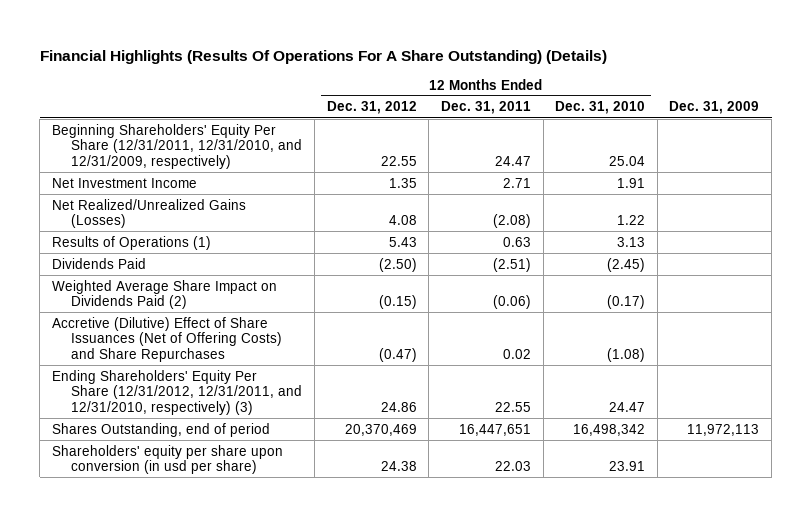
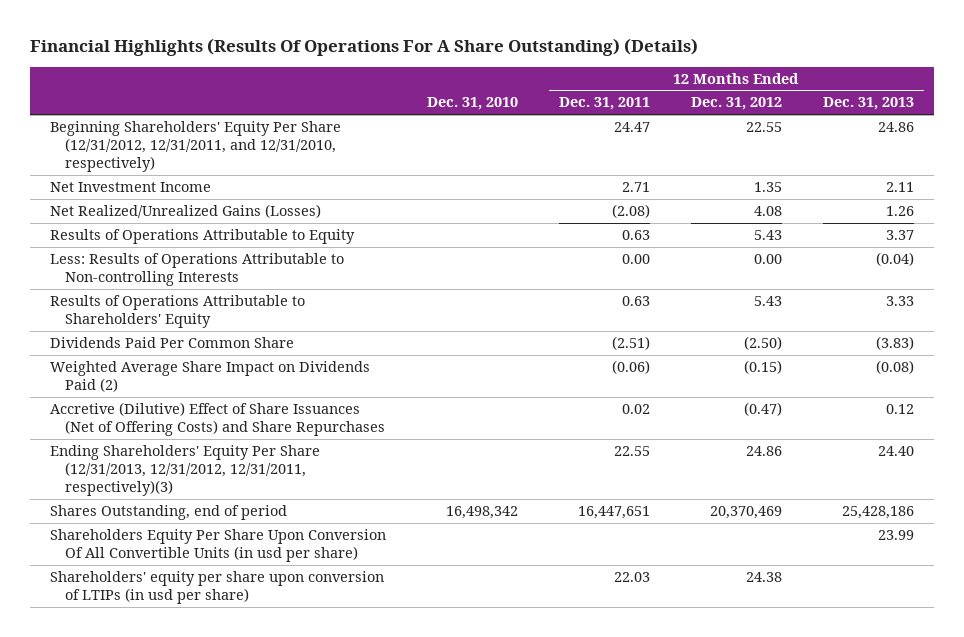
- | 12 Months Ended Dec. 31, 2012 | 12 Months Ended Dec. 31, 2011 | 12 Months Ended Dec. 31, 2010 | Dec. 31, 2009
+ | Dec. 31, 2010 | 12 Months Ended Dec. 31, 2011 | 12 Months Ended Dec. 31, 2012 | 12 Months Ended Dec. 31, 2013
- Beginning Shareholders' Equity Per Share (12/31/2011, 12/31/2010, and 12/31/2009, respectively) | 22.55 | 24.47 | 25.04 |
+ Beginning Shareholders' Equity Per Share (12/31/2012, 12/31/2011, and 12/31/2010, respectively) | | 24.47 | 22.55 | 24.86
- Results of Operations (1) | 5.43 | 0.63 | 3.13 |
- Dividends Paid | (2.50) | (2.51) | (2.45) |
+ Results of Operations Attributable to Equity | | 0.63 | 5.43 | 3.37
+ Less: Results of Operations Attributable to Non-controlling Interests | | 0.00 | 0.00 | (0.04)
+ Results of Operations Attributable to Shareholders' Equity | | 0.63 | 5.43 | 3.33
+ Dividends Paid Per Common Share | | (2.51) | (2.50) | (3.83)
- Ending Shareholders' Equity Per Share (12/31/2012, 12/31/2011, and 12/31/2010, respectively) (3) | 24.86 | 22.55 | 24.47 |
+ Ending Shareholders' Equity Per Share (12/31/2013, 12/31/2012, 12/31/2011, respectively)(3) | | 22.55 | 24.86 | 24.40
- Shareholders' equity per share upon conversion (in usd per share) | 24.38 | 22.03 | 23.91 |
+ Shareholders Equity Per Share Upon Conversion Of All Convertible Units (in usd per share) | | | | 23.99
+ Shareholders' equity per share upon conversion of LTIPs (in usd per share) | | 22.03 | 24.38 |

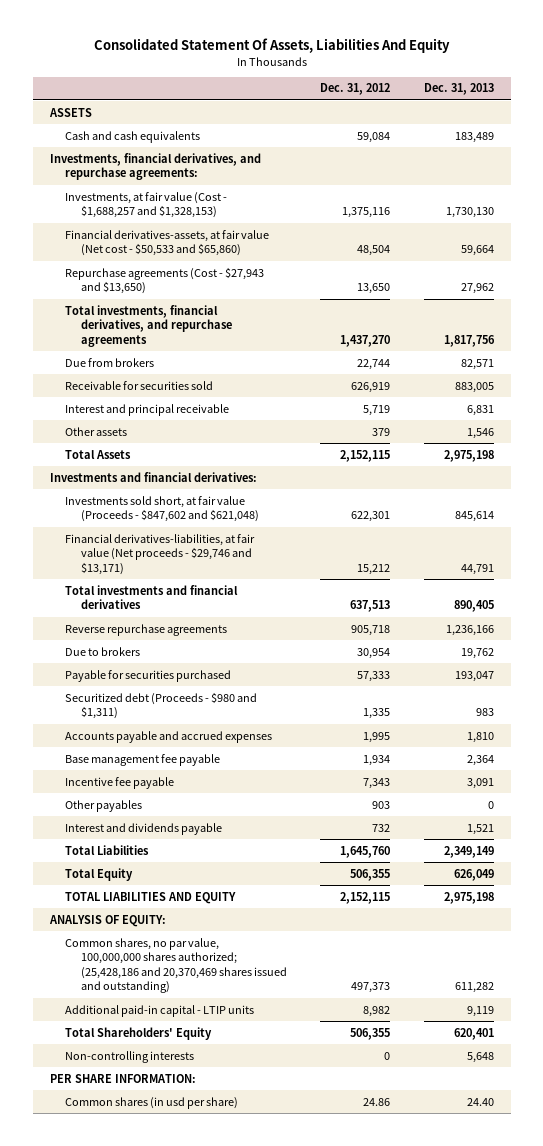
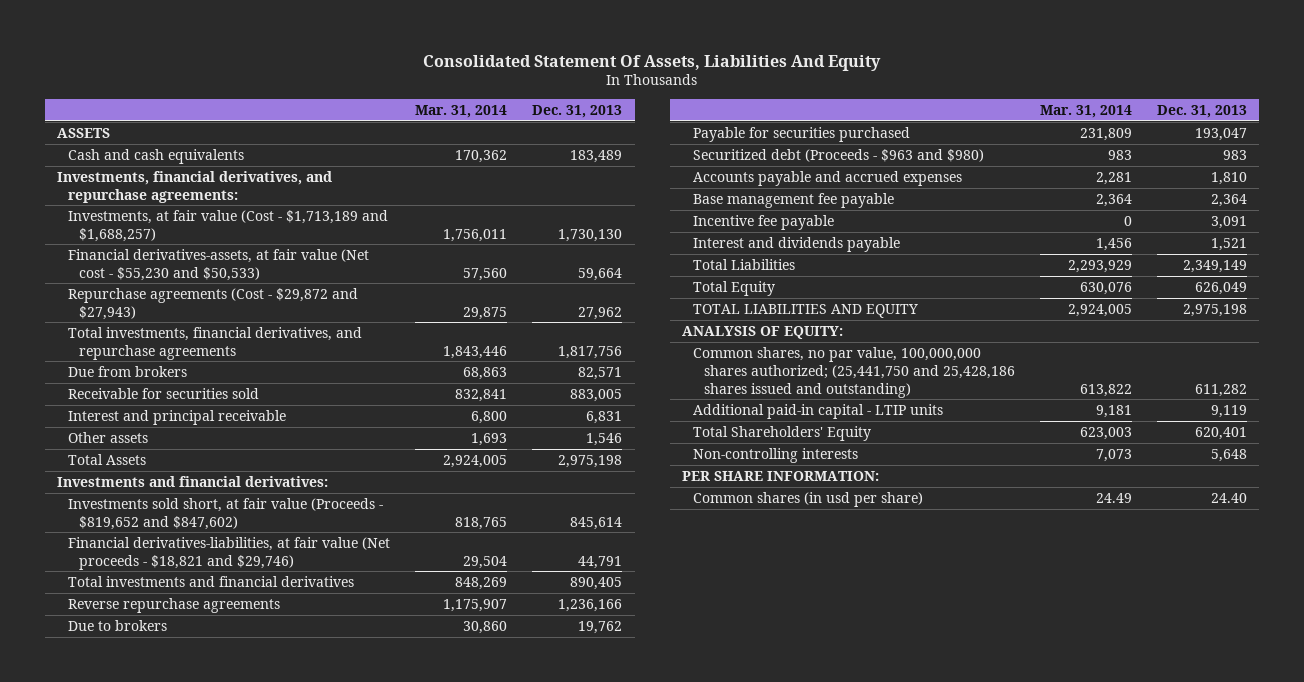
- | Dec. 31, 2012 | Dec. 31, 2013
+ | Mar. 31, 2014 | Dec. 31, 2013
- Investments, at fair value (Cost - $1,688,257 and $1,328,153) | 1,375,116 | 1,730,130
- Financial derivatives-assets, at fair value (Net cost - $50,533 and $65,860) | 48,504 | 59,664
- Repurchase agreements (Cost - $27,943 and $13,650) | 13,650 | 27,962
+ Investments, at fair value (Cost - $1,713,189 and $1,688,257) | 1,756,011 | 1,730,130
+ Financial derivatives-assets, at fair value (Net cost - $55,230 and $50,533) | 57,560 | 59,664
+ Repurchase agreements (Cost - $29,872 and $27,943) | 29,875 | 27,962
- Investments sold short, at fair value (Proceeds - $847,602 and $621,048) | 622,301 | 845,614
- Financial derivatives-liabilities, at fair value (Net proceeds - $29,746 and $13,171) | 15,212 | 44,791
+ Investments sold short, at fair value (Proceeds - $819,652 and $847,602) | 818,765 | 845,614
+ Financial derivatives-liabilities, at fair value (Net proceeds - $18,821 and $29,746) | 29,504 | 44,791
- Securitized debt (Proceeds - $980 and $1,311) | 1,335 | 983
+ Securitized debt (Proceeds - $963 and $980) | 983 | 983
- Other payables | 903 | 0
- Common shares, no par value, 100,000,000 shares authorized; (25,428,186 and 20,370,469 shares issued and outstanding) | 497,373 | 611,282
+ Common shares, no par value, 100,000,000 shares authorized; (25,441,750 and 25,428,186 shares issued and outstanding) | 613,822 | 611,282

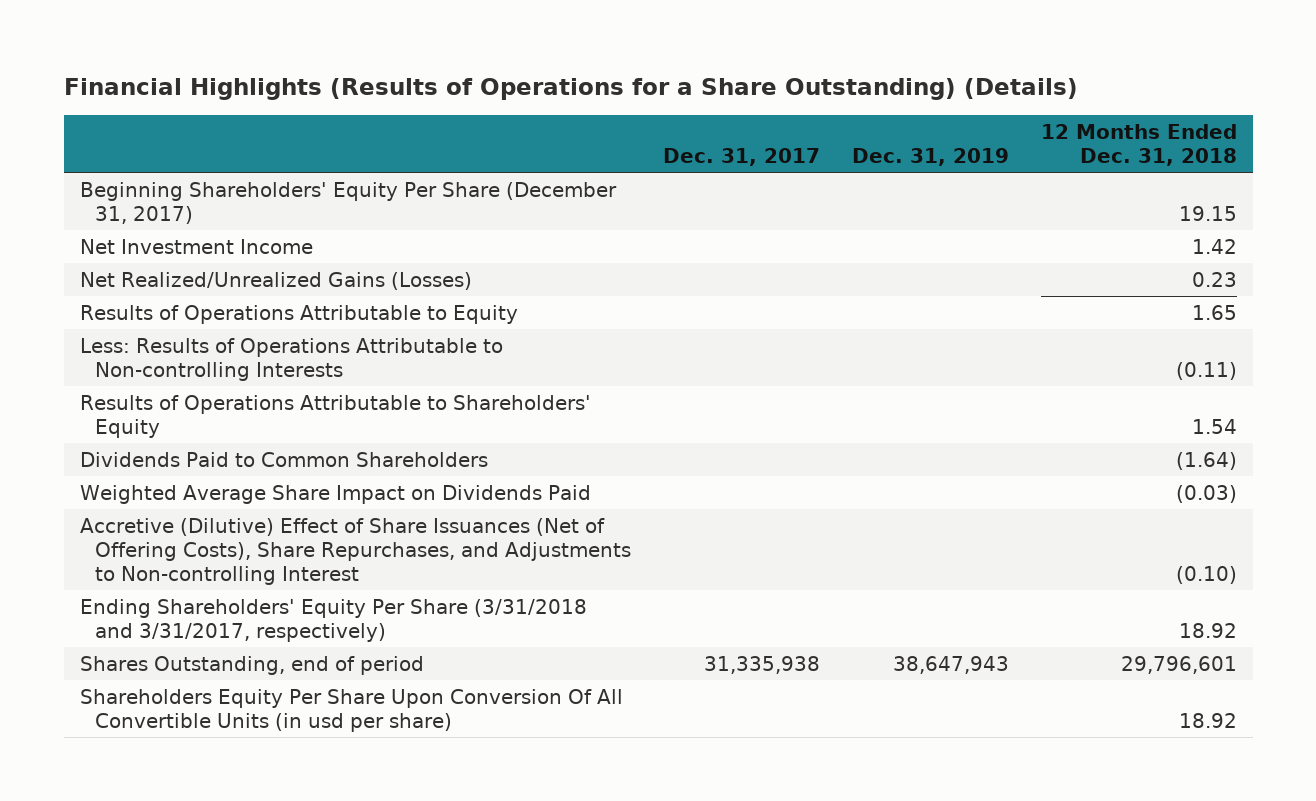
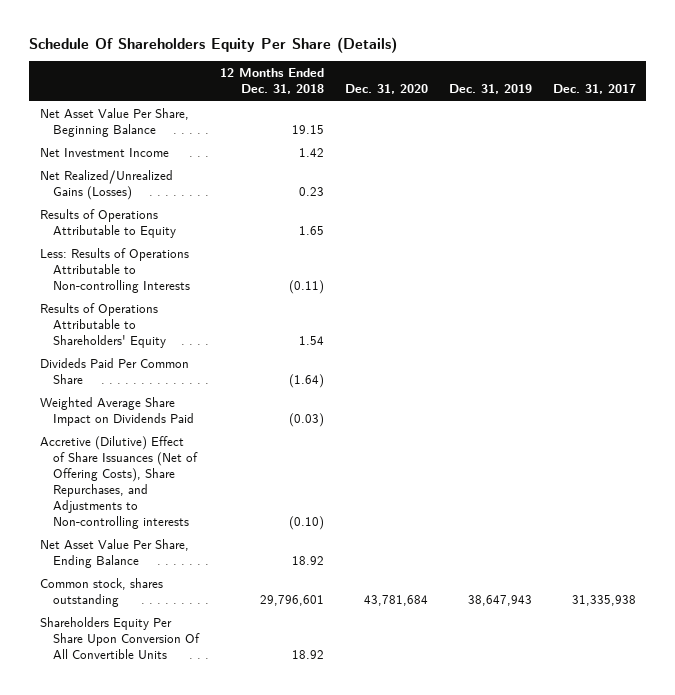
- Financial Highlights (Results of Operations for a Share Outstanding) (Details)
+ Schedule Of Shareholders Equity Per Share (Details)
- | Dec. 31, 2017 | Dec. 31, 2019 | 12 Months Ended Dec. 31, 2018
+ | 12 Months Ended Dec. 31, 2018 | Dec. 31, 2020 | Dec. 31, 2019 | Dec. 31, 2017
- Beginning Shareholders' Equity Per Share (December 31, 2017) | | | 19.15
+ Net Asset Value Per Share, Beginning Balance | 19.15 | | |
- Dividends Paid to Common Shareholders | | | (1.64)
+ Divideds Paid Per Common Share | (1.64) | | |
- Accretive (Dilutive) Effect of Share Issuances (Net of Offering Costs), Share Repurchases, and Adjustments to Non-controlling Interest | | | (0.10)
- Ending Shareholders' Equity Per Share (3/31/2018 and 3/31/2017, respectively) | | | 18.92
- Shares Outstanding, end of period | 31,335,938 | 38,647,943 | 29,796,601
- Shareholders Equity Per Share Upon Conversion Of All Convertible Units (in usd per share) | | | 18.92
+ Accretive (Dilutive) Effect of Share Issuances (Net of Offering Costs), Share Repurchases, and Adjustments to Non-controlling interests | (0.10) | | |
+ Net Asset Value Per Share, Ending Balance | 18.92 | | |
+ Common stock, shares outstanding | 29,796,601 | 43,781,684 | 38,647,943 | 31,335,938
+ Shareholders Equity Per Share Upon Conversion Of All Convertible Units | 18.92 | | |

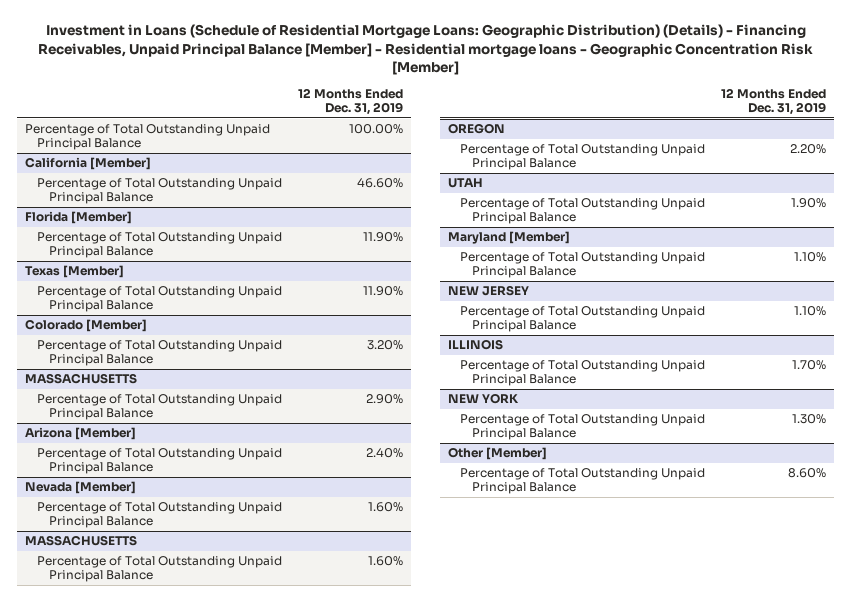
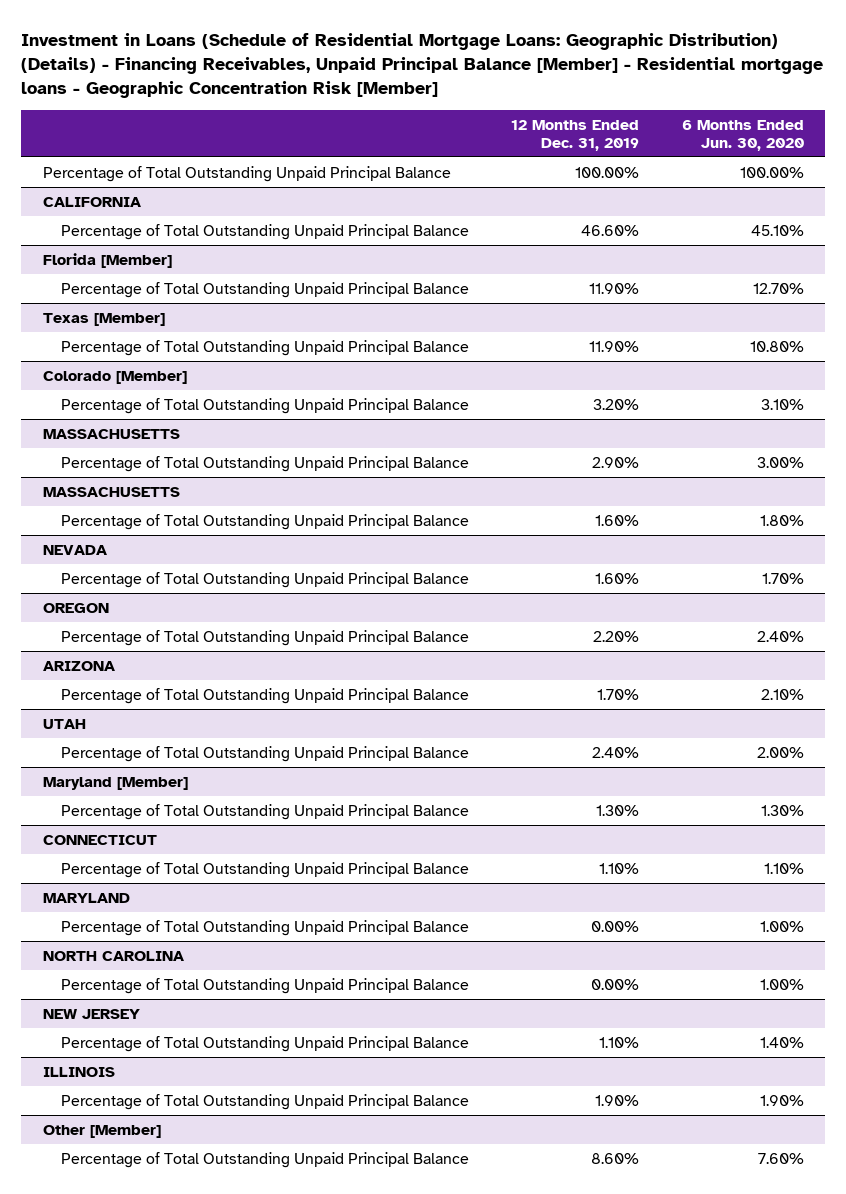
- | 12 Months Ended Dec. 31, 2019
+ | 12 Months Ended Dec. 31, 2019 | 6 Months Ended Jun. 30, 2020
- California [Member]
+ CALIFORNIA
- Arizona [Member]
- Percentage of Total Outstanding Unpaid Principal Balance | 2.40%
- Nevada [Member]
- Percentage of Total Outstanding Unpaid Principal Balance | 1.60%
+ NEVADA
+ Percentage of Total Outstanding Unpaid Principal Balance | 1.60% | 1.70%
+ ARIZONA
+ Percentage of Total Outstanding Unpaid Principal Balance | 1.70% | 2.10%
@ UTAH
- Percentage of Total Outstanding Unpaid Principal Balance | 1.90%
+ Percentage of Total Outstanding Unpaid Principal Balance | 2.40% | 2.00%
@ Maryland [Member]
+ Percentage of Total Outstanding Unpaid Principal Balance | 1.30% | 1.30%
+ CONNECTICUT
+ MARYLAND
+ Percentage of Total Outstanding Unpaid Principal Balance | 0.00% | 1.00%
+ NORTH CAROLINA
+ Percentage of Total Outstanding Unpaid Principal Balance | 0.00% | 1.00%
@ ILLINOIS
- Percentage of Total Outstanding Unpaid Principal Balance | 1.70%
- NEW YORK
- Percentage of Total Outstanding Unpaid Principal Balance | 1.30%
@ ILLINOIS
+ Percentage of Total Outstanding Unpaid Principal Balance | 1.90% | 1.90%

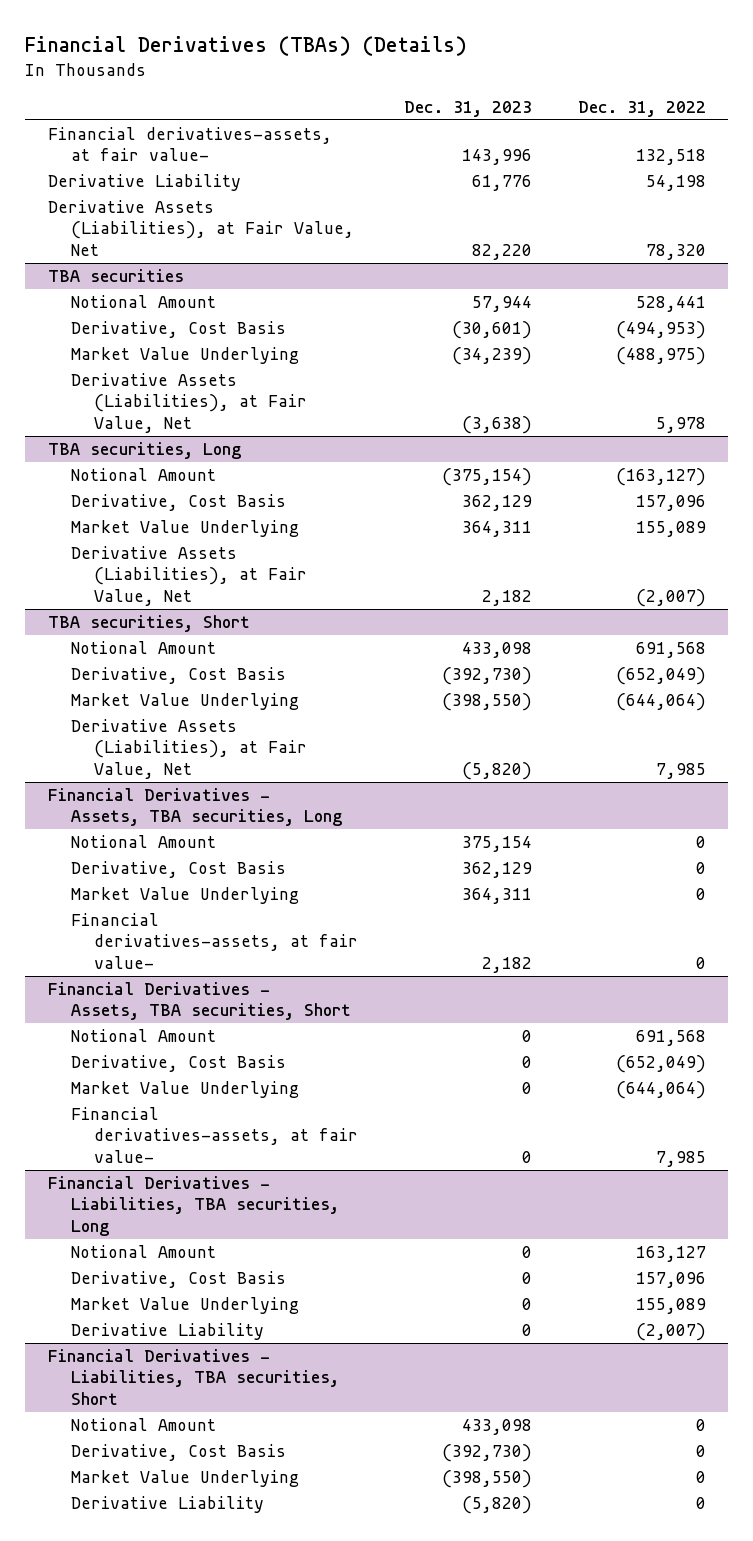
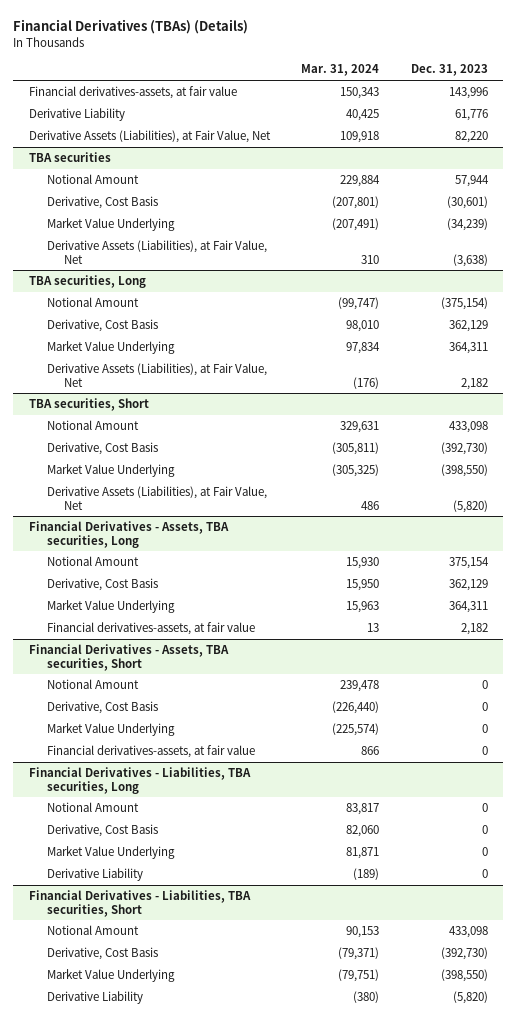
- | Dec. 31, 2023 | Dec. 31, 2022
+ | Mar. 31, 2024 | Dec. 31, 2023
- Financial derivatives-assets, at fair value- | 143,996 | 132,518
+ Financial derivatives-assets, at fair value | 150,343 | 143,996
@ Financial Derivatives - Assets, TBA securities, Long
- Financial derivatives-assets, at fair value- | 2,182 | 0
+ Financial derivatives-assets, at fair value | 13 | 2,182
@ Financial Derivatives - Assets, TBA securities, Short
- Financial derivatives-assets, at fair value- | 0 | 7,985
+ Financial derivatives-assets, at fair value | 866 | 0

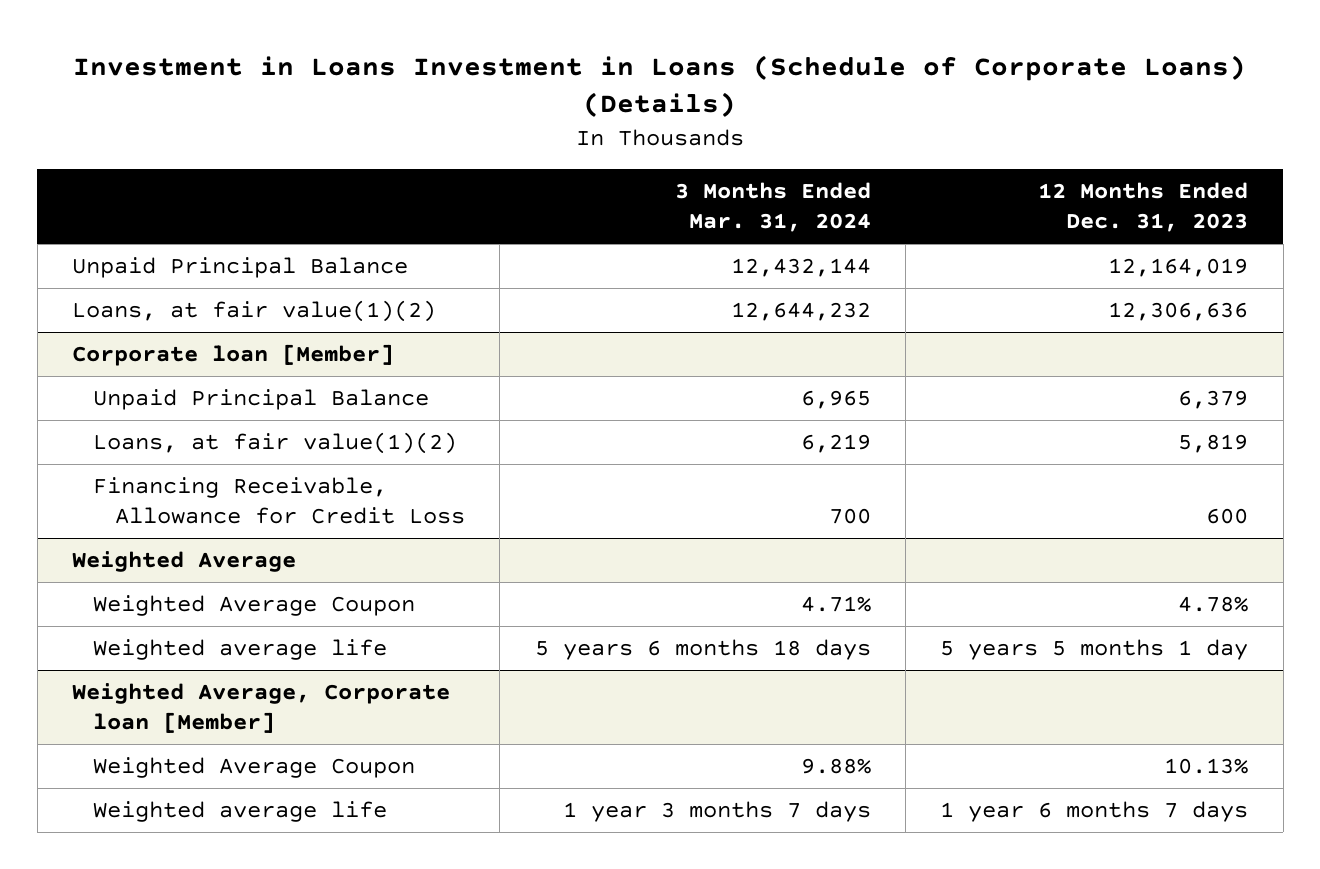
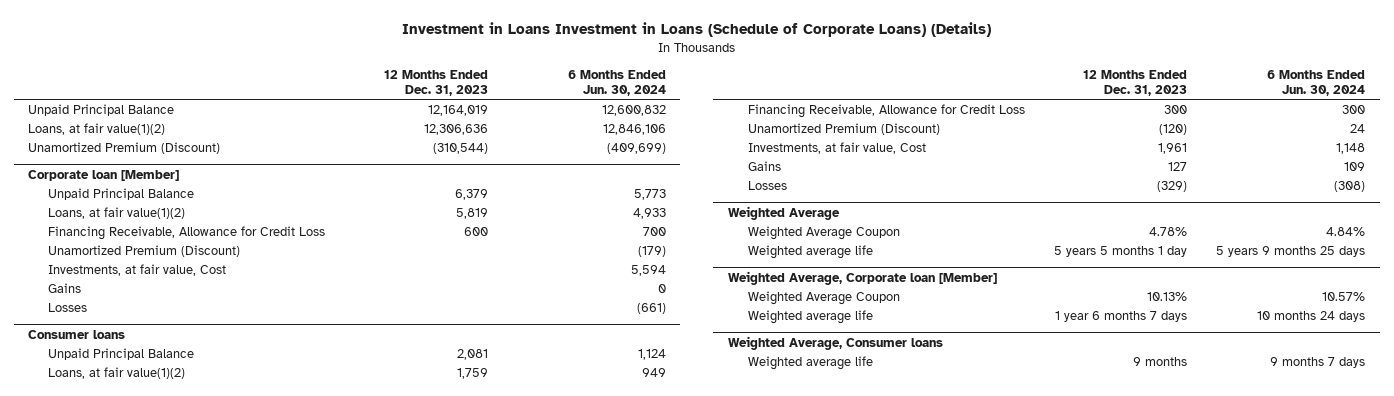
- | 3 Months Ended Mar. 31, 2024 | 12 Months Ended Dec. 31, 2023
+ | 12 Months Ended Dec. 31, 2023 | 6 Months Ended Jun. 30, 2024
+ Unamortized Premium (Discount) | (310,544) | (409,699)
@ Corporate loan [Member]
+ Unamortized Premium (Discount) | | (179)
+ Investments, at fair value, Cost | | 5,594
+ Gains | | 0
+ Losses | | (661)
+ Consumer loans
+ Unpaid Principal Balance | 2,081 | 1,124
+ Loans, at fair value(1)(2) | 1,759 | 949
+ Financing Receivable, Allowance for Credit Loss | 300 | 300
+ Unamortized Premium (Discount) | (120) | 24
+ Investments, at fair value, Cost | 1,961 | 1,148
+ Gains | 127 | 109
+ Losses | (329) | (308)
+ Weighted Average, Consumer loans
+ Weighted average life | 9 months | 9 months 7 days

